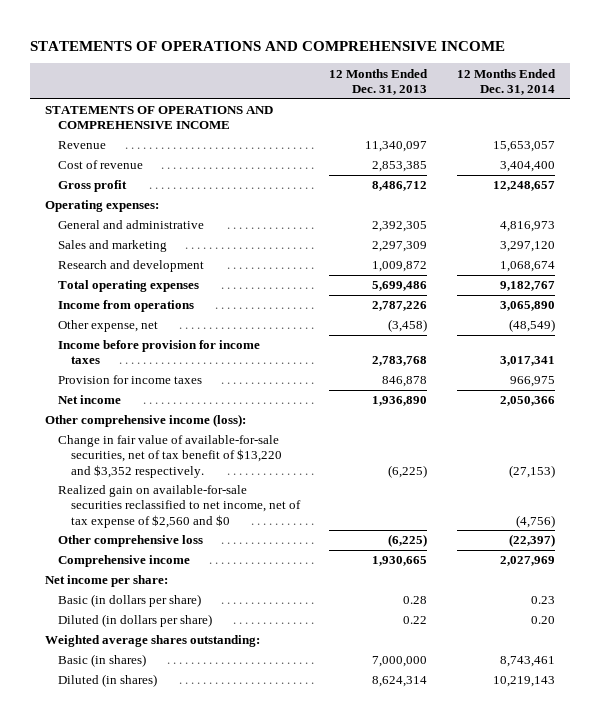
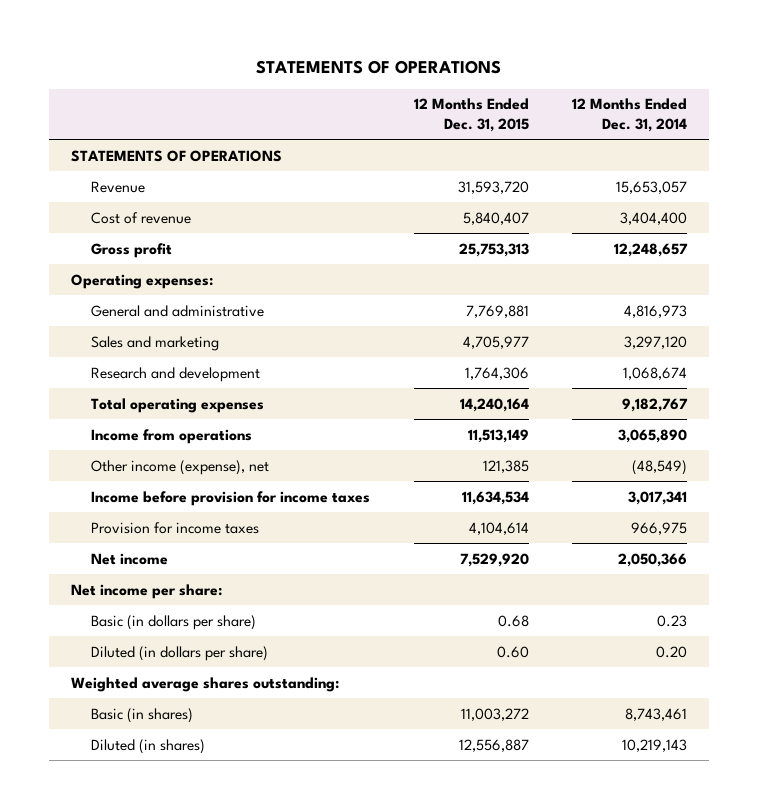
- STATEMENTS OF OPERATIONS AND COMPREHENSIVE INCOME
+ STATEMENTS OF OPERATIONS
- | 12 Months Ended Dec. 31, 2013 | 12 Months Ended Dec. 31, 2014
+ | 12 Months Ended Dec. 31, 2015 | 12 Months Ended Dec. 31, 2014
- STATEMENTS OF OPERATIONS AND COMPREHENSIVE INCOME
+ STATEMENTS OF OPERATIONS
- Other expense, net | (3,458) | (48,549)
+ Other income (expense), net | 121,385 | (48,549)
- Other comprehensive income (loss):
- Change in fair value of available-for-sale securities, net of tax benefit of $13,220 and $3,352 respectively. | (6,225) | (27,153)
- Realized gain on available-for-sale securities reclassified to net income, net of tax expense of $2,560 and $0 | | (4,756)
- Other comprehensive loss | (6,225) | (22,397)
- Comprehensive income | 1,930,665 | 2,027,969

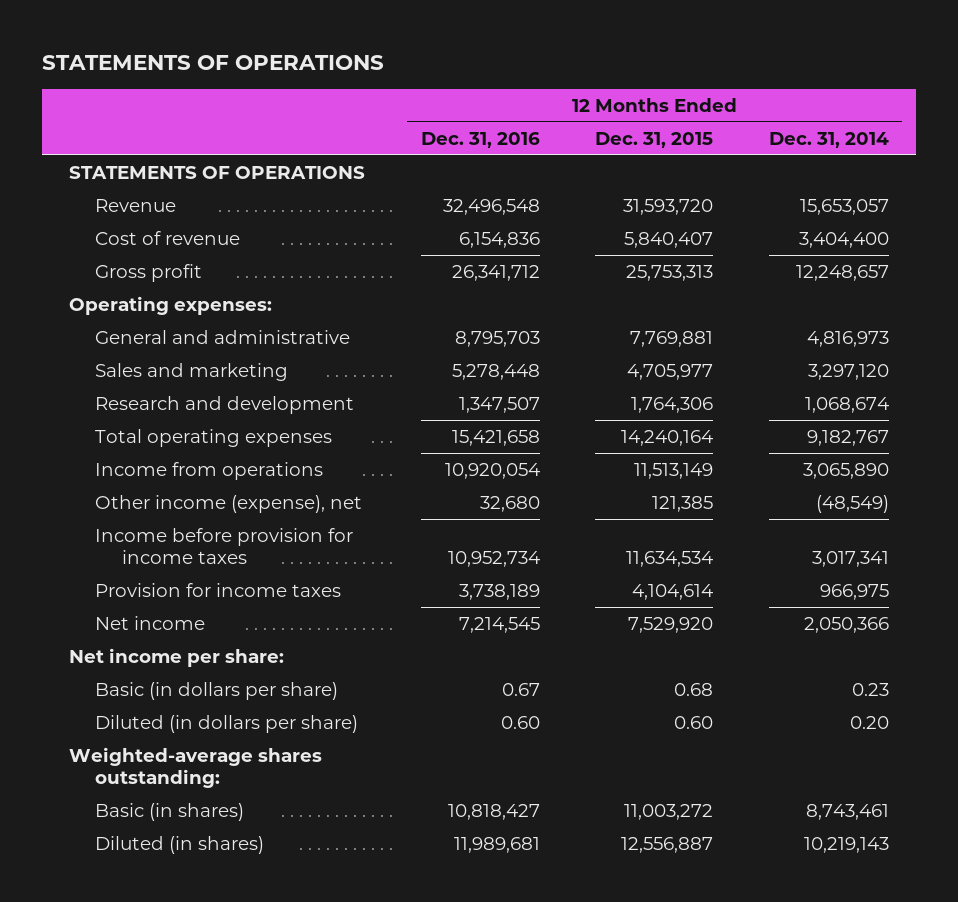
- | 12 Months Ended Dec. 31, 2015 | 12 Months Ended Dec. 31, 2014
+ | 12 Months Ended Dec. 31, 2016 | 12 Months Ended Dec. 31, 2015 | 12 Months Ended Dec. 31, 2014
- Weighted average shares outstanding:
+ Weighted-average shares outstanding:

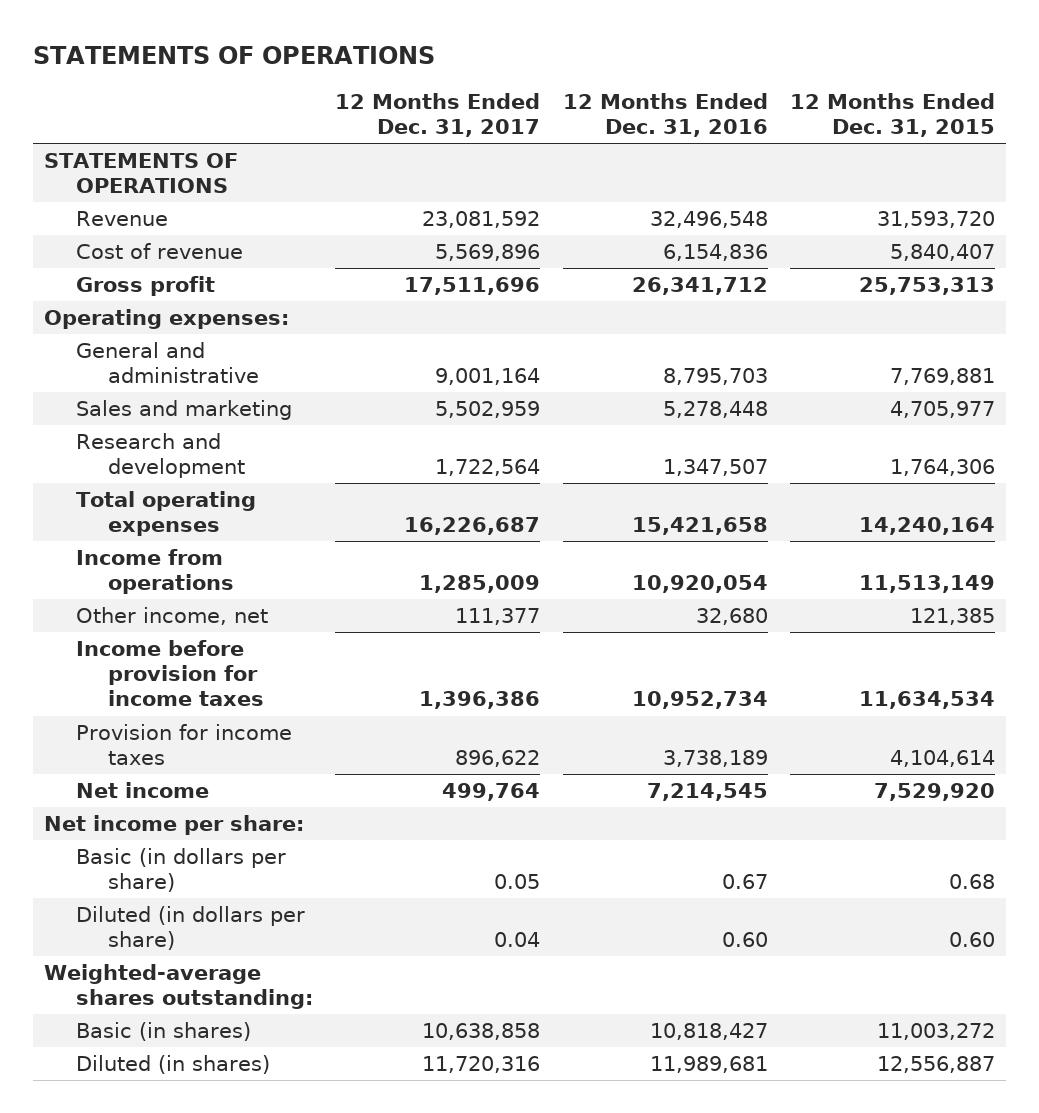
- | 12 Months Ended Dec. 31, 2016 | 12 Months Ended Dec. 31, 2015 | 12 Months Ended Dec. 31, 2014
+ | 12 Months Ended Dec. 31, 2017 | 12 Months Ended Dec. 31, 2016 | 12 Months Ended Dec. 31, 2015
- Other income (expense), net | 32,680 | 121,385 | (48,549)
+ Other income, net | 111,377 | 32,680 | 121,385

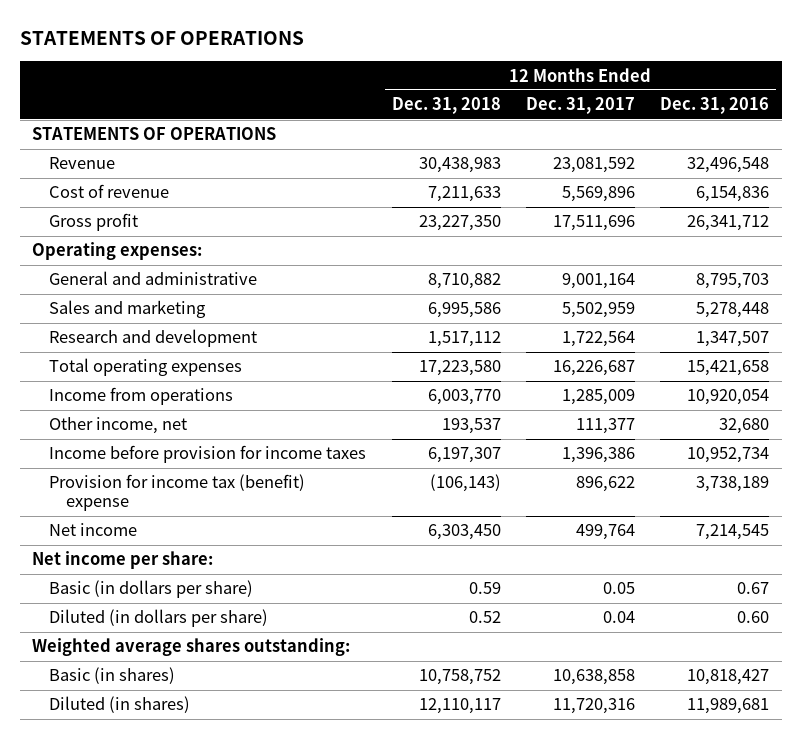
- | 12 Months Ended Dec. 31, 2017 | 12 Months Ended Dec. 31, 2016 | 12 Months Ended Dec. 31, 2015
+ | 12 Months Ended Dec. 31, 2018 | 12 Months Ended Dec. 31, 2017 | 12 Months Ended Dec. 31, 2016
- Provision for income taxes | 896,622 | 3,738,189 | 4,104,614
+ Provision for income tax (benefit) expense | (106,143) | 896,622 | 3,738,189
- Weighted-average shares outstanding:
+ Weighted average shares outstanding:

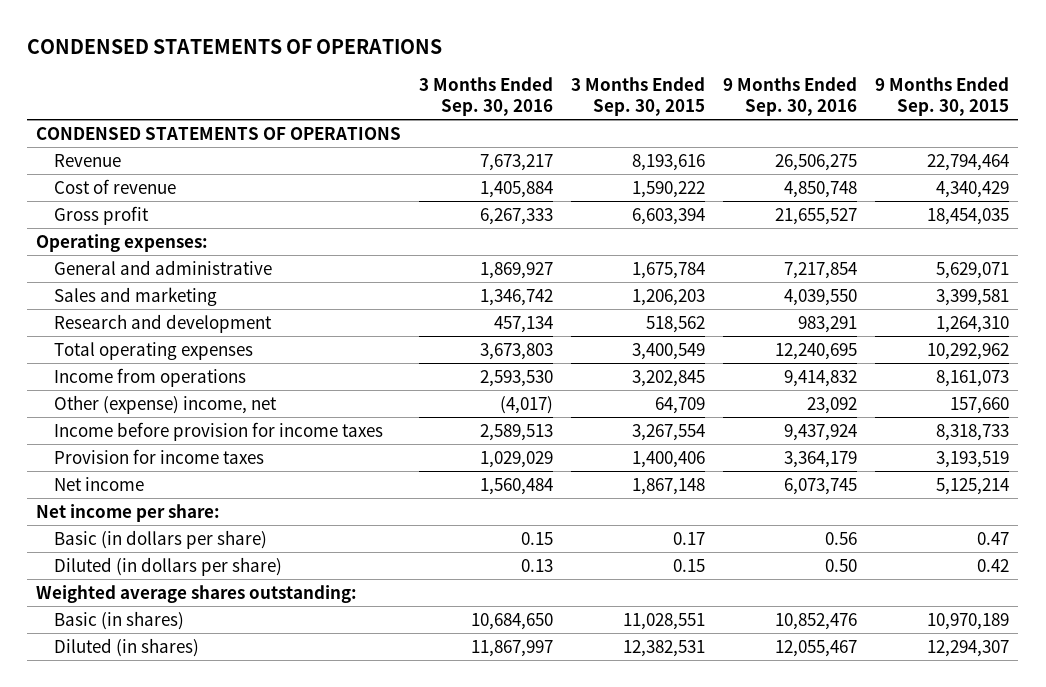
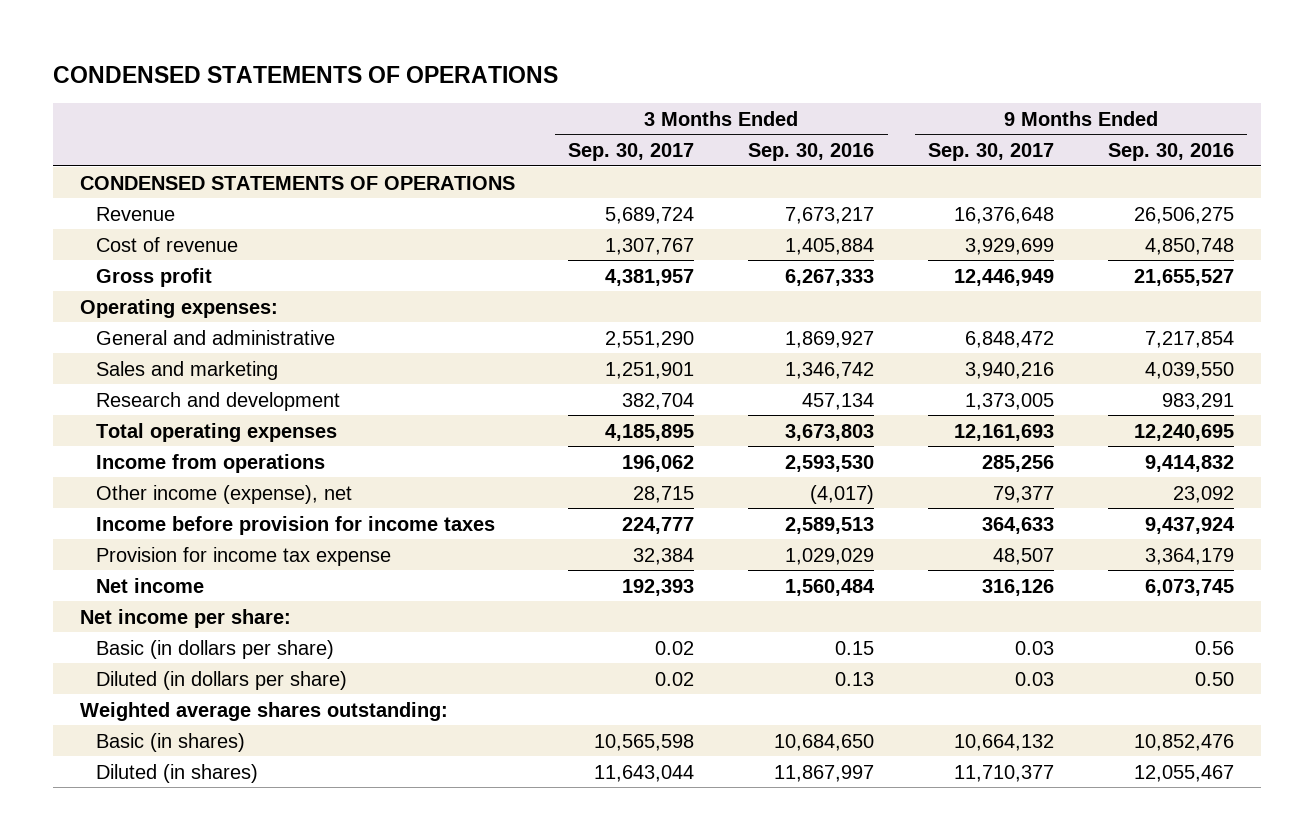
- | 3 Months Ended Sep. 30, 2016 | 3 Months Ended Sep. 30, 2015 | 9 Months Ended Sep. 30, 2016 | 9 Months Ended Sep. 30, 2015
+ | 3 Months Ended Sep. 30, 2017 | 3 Months Ended Sep. 30, 2016 | 9 Months Ended Sep. 30, 2017 | 9 Months Ended Sep. 30, 2016
- Other (expense) income, net | (4,017) | 64,709 | 23,092 | 157,660
+ Other income (expense), net | 28,715 | (4,017) | 79,377 | 23,092
- Provision for income taxes | 1,029,029 | 1,400,406 | 3,364,179 | 3,193,519
+ Provision for income tax expense | 32,384 | 1,029,029 | 48,507 | 3,364,179

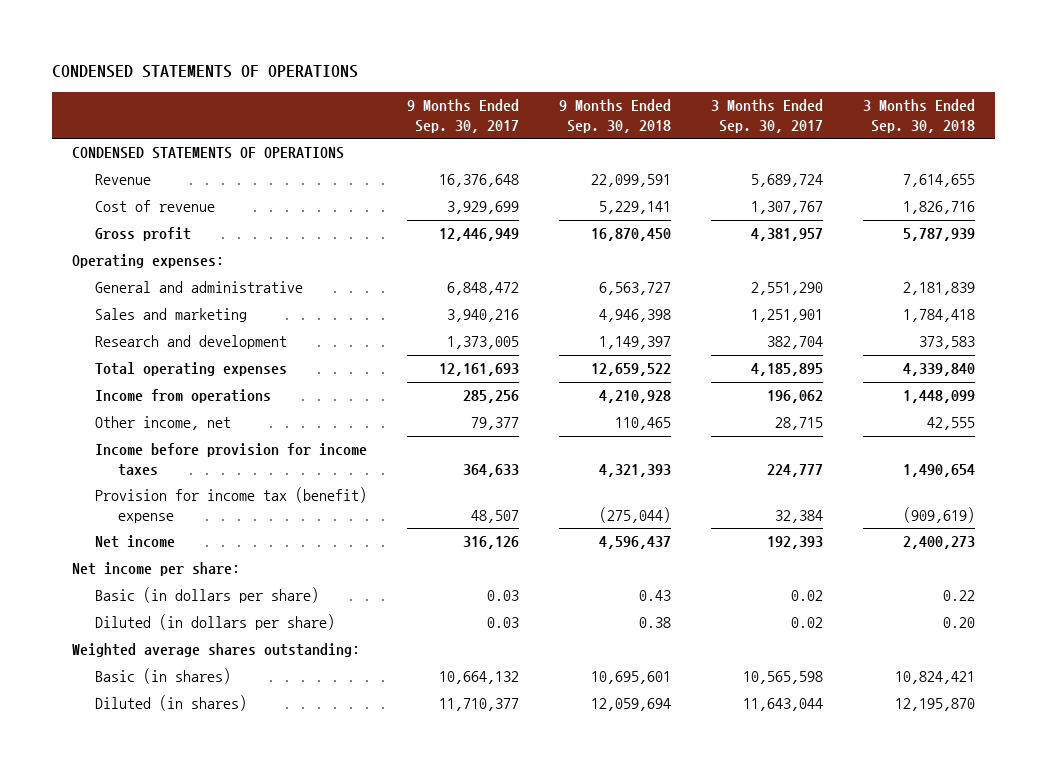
- | 3 Months Ended Sep. 30, 2017 | 3 Months Ended Sep. 30, 2016 | 9 Months Ended Sep. 30, 2017 | 9 Months Ended Sep. 30, 2016
+ | 9 Months Ended Sep. 30, 2017 | 9 Months Ended Sep. 30, 2018 | 3 Months Ended Sep. 30, 2017 | 3 Months Ended Sep. 30, 2018
- Other income (expense), net | 28,715 | (4,017) | 79,377 | 23,092
+ Other income, net | 79,377 | 110,465 | 28,715 | 42,555
- Provision for income tax expense | 32,384 | 1,029,029 | 48,507 | 3,364,179
+ Provision for income tax (benefit) expense | 48,507 | (275,044) | 32,384 | (909,619)

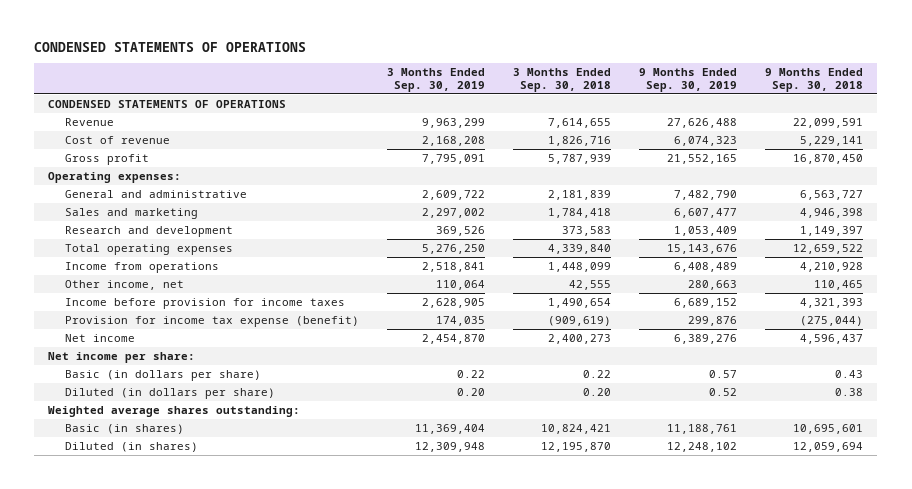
- | 9 Months Ended Sep. 30, 2017 | 9 Months Ended Sep. 30, 2018 | 3 Months Ended Sep. 30, 2017 | 3 Months Ended Sep. 30, 2018
+ | 3 Months Ended Sep. 30, 2019 | 3 Months Ended Sep. 30, 2018 | 9 Months Ended Sep. 30, 2019 | 9 Months Ended Sep. 30, 2018
- Provision for income tax (benefit) expense | 48,507 | (275,044) | 32,384 | (909,619)
+ Provision for income tax expense (benefit) | 174,035 | (909,619) | 299,876 | (275,044)

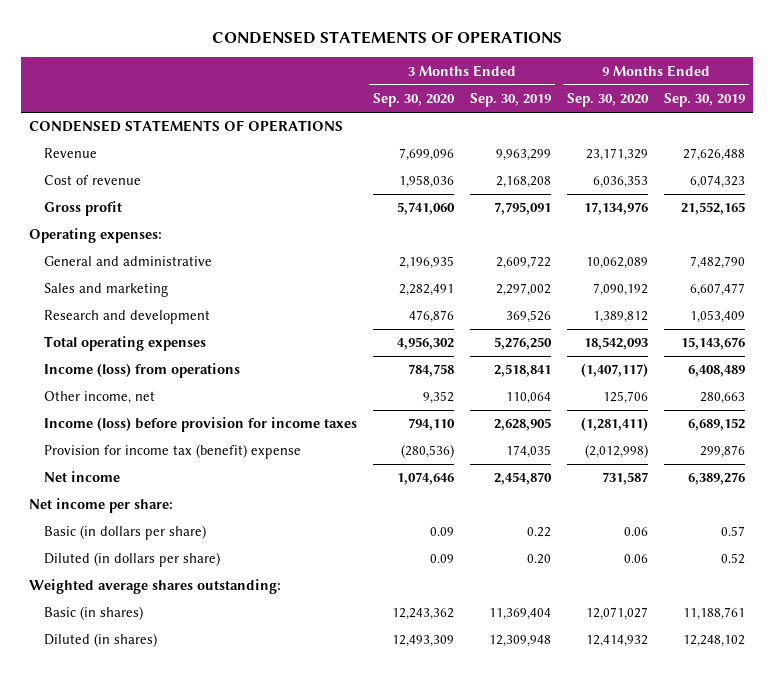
- | 3 Months Ended Sep. 30, 2019 | 3 Months Ended Sep. 30, 2018 | 9 Months Ended Sep. 30, 2019 | 9 Months Ended Sep. 30, 2018
+ | 3 Months Ended Sep. 30, 2020 | 3 Months Ended Sep. 30, 2019 | 9 Months Ended Sep. 30, 2020 | 9 Months Ended Sep. 30, 2019
- Income from operations | 2,518,841 | 1,448,099 | 6,408,489 | 4,210,928
+ Income (loss) from operations | 784,758 | 2,518,841 | (1,407,117) | 6,408,489
- Income before provision for income taxes | 2,628,905 | 1,490,654 | 6,689,152 | 4,321,393
- Provision for income tax expense (benefit) | 174,035 | (909,619) | 299,876 | (275,044)
+ Income (loss) before provision for income taxes | 794,110 | 2,628,905 | (1,281,411) | 6,689,152
+ Provision for income tax (benefit) expense | (280,536) | 174,035 | (2,012,998) | 299,876

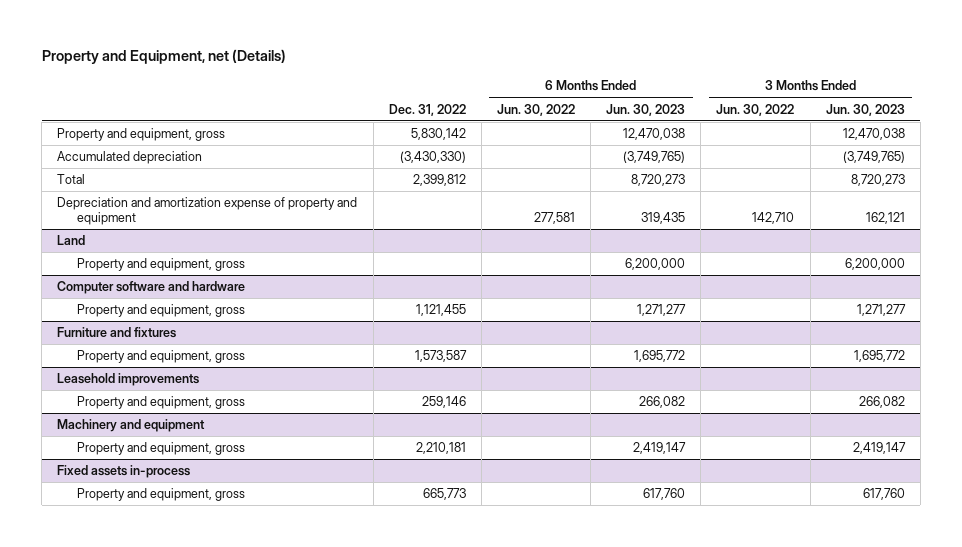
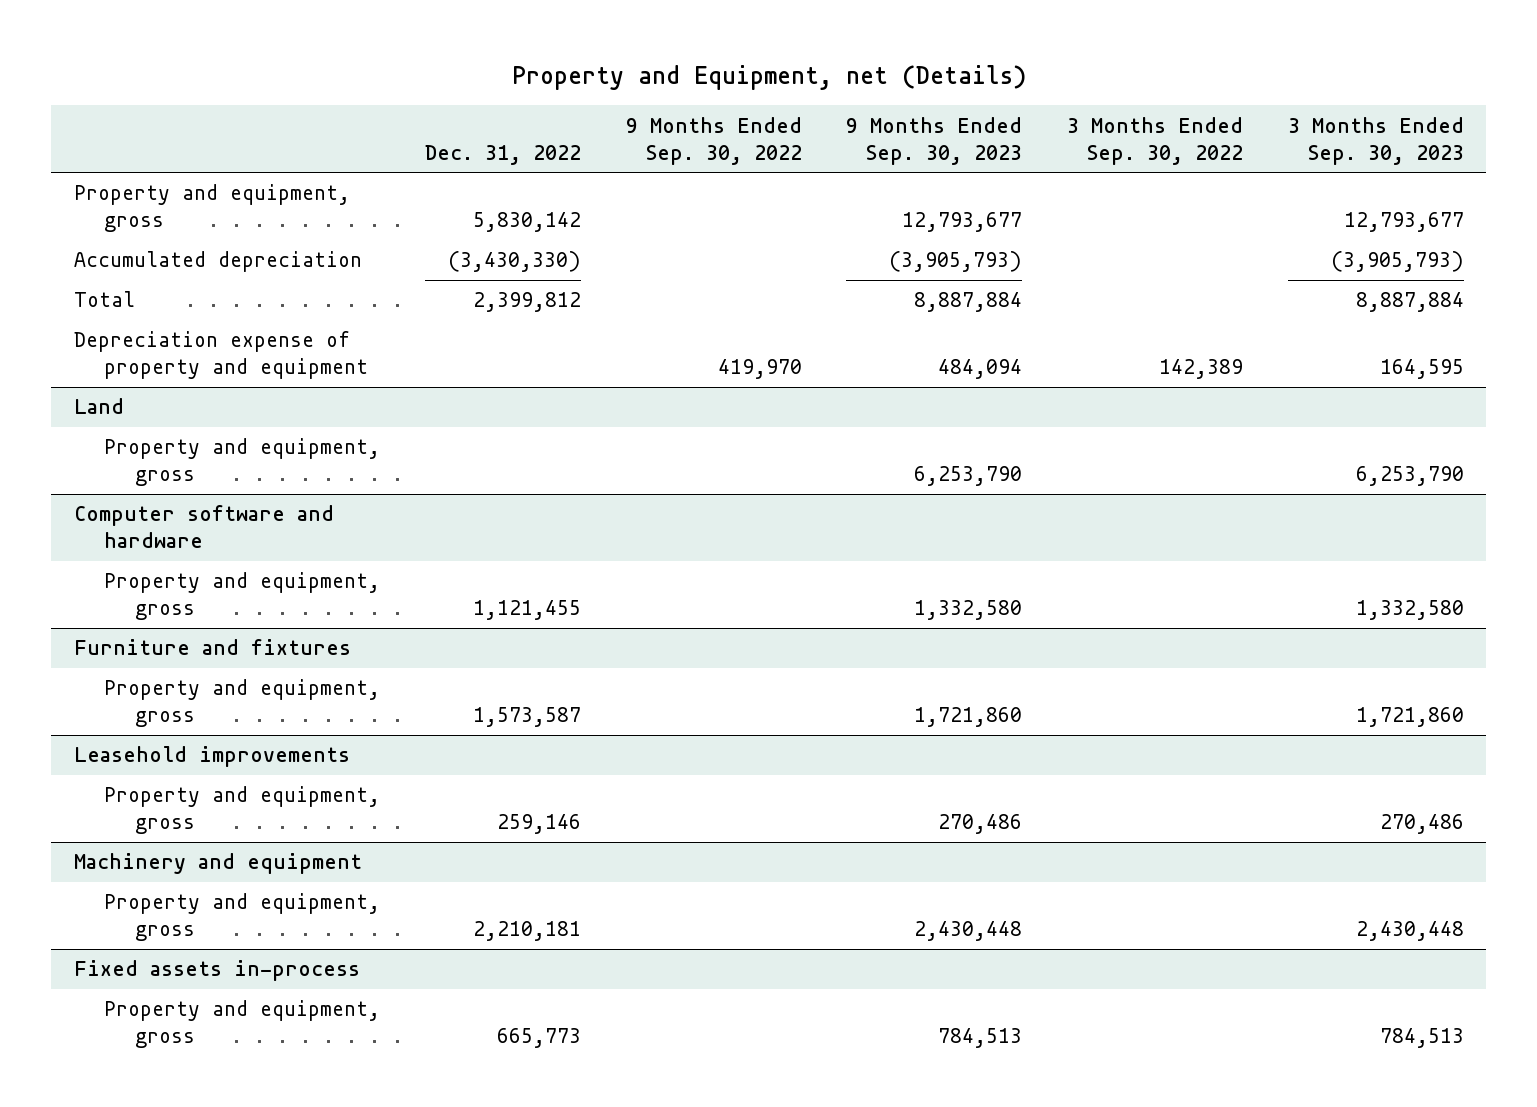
- | Dec. 31, 2022 | 6 Months Ended Jun. 30, 2022 | 6 Months Ended Jun. 30, 2023 | 3 Months Ended Jun. 30, 2022 | 3 Months Ended Jun. 30, 2023
+ | Dec. 31, 2022 | 9 Months Ended Sep. 30, 2022 | 9 Months Ended Sep. 30, 2023 | 3 Months Ended Sep. 30, 2022 | 3 Months Ended Sep. 30, 2023
- Depreciation and amortization expense of property and equipment | | 277,581 | 319,435 | 142,710 | 162,121
+ Depreciation expense of property and equipment | | 419,970 | 484,094 | 142,389 | 164,595

